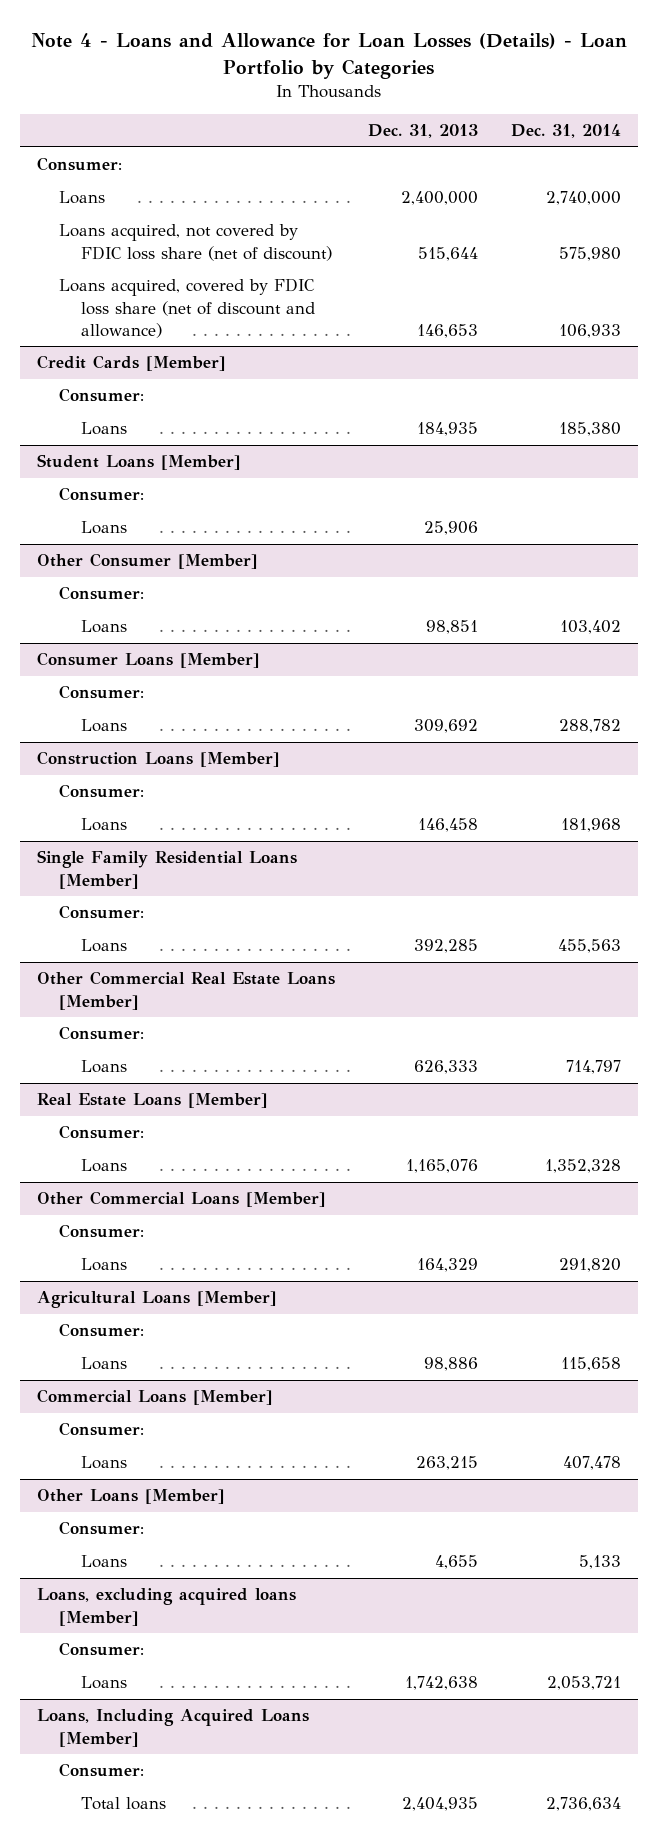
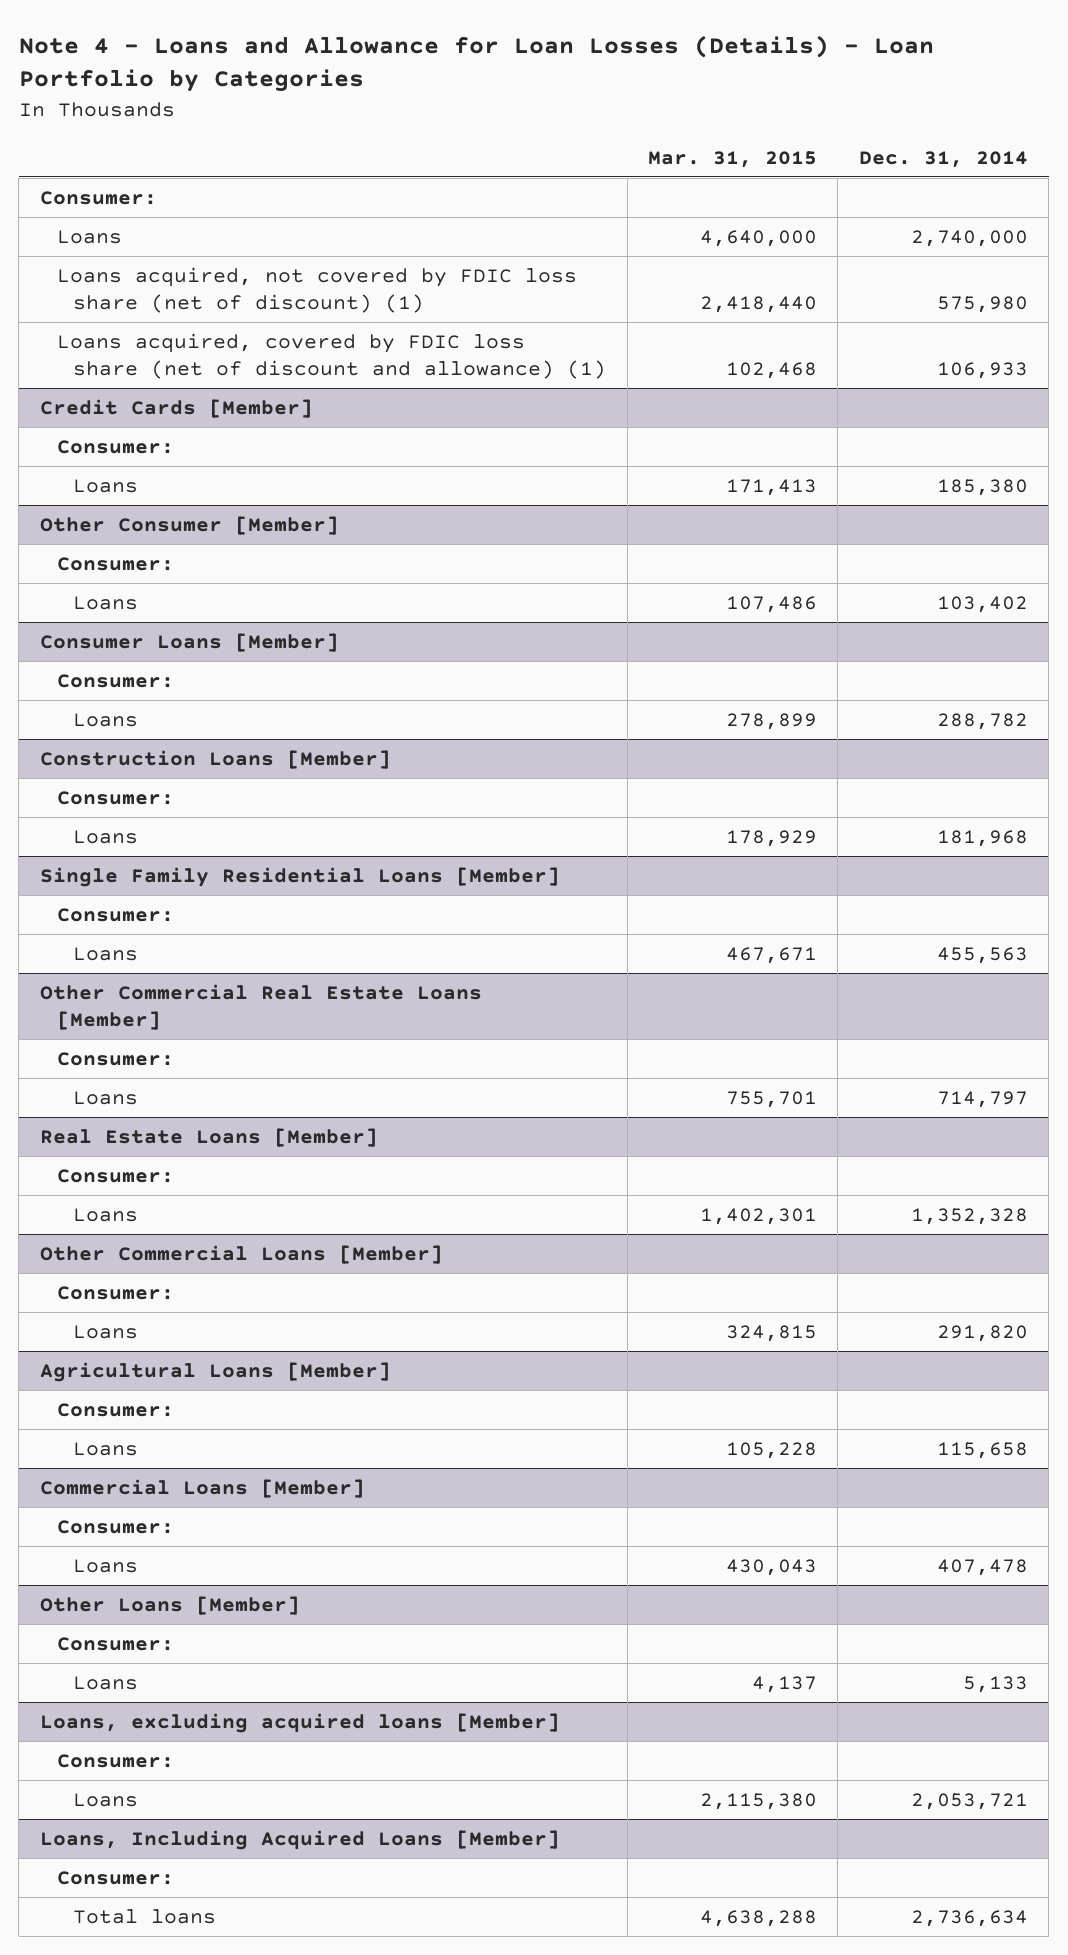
- | Dec. 31, 2013 | Dec. 31, 2014
+ | Mar. 31, 2015 | Dec. 31, 2014
- Loans acquired, not covered by FDIC loss share (net of discount) | 515,644 | 575,980
- Loans acquired, covered by FDIC loss share (net of discount and allowance) | 146,653 | 106,933
+ Loans acquired, not covered by FDIC loss share (net of discount) (1) | 2,418,440 | 575,980
+ Loans acquired, covered by FDIC loss share (net of discount and allowance) (1) | 102,468 | 106,933
- Student Loans [Member]
- Consumer:
- Loans | 25,906 |

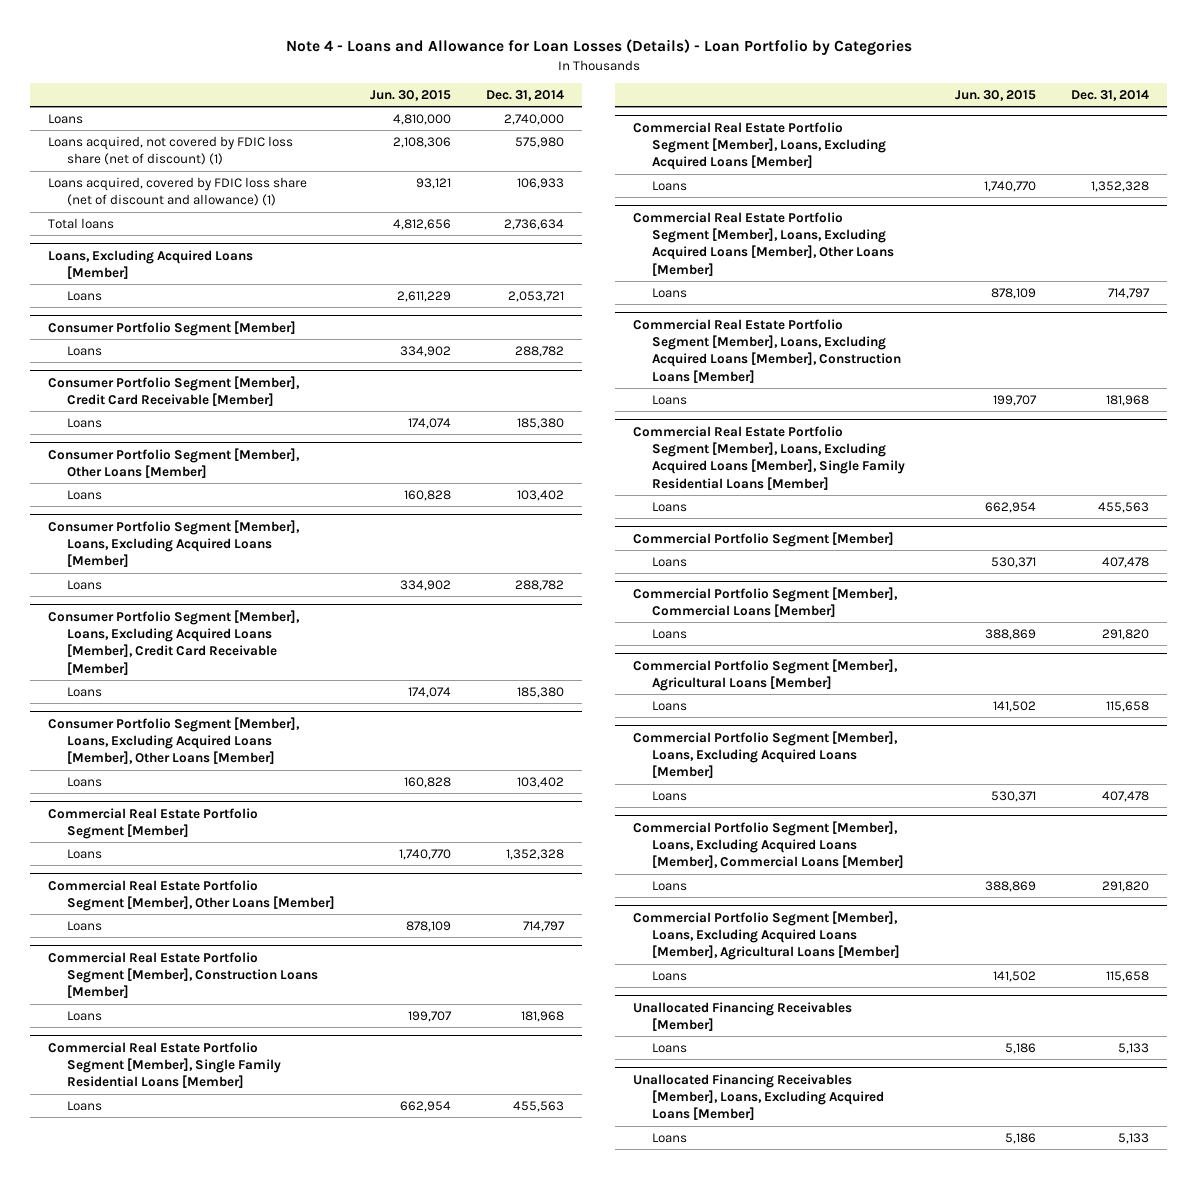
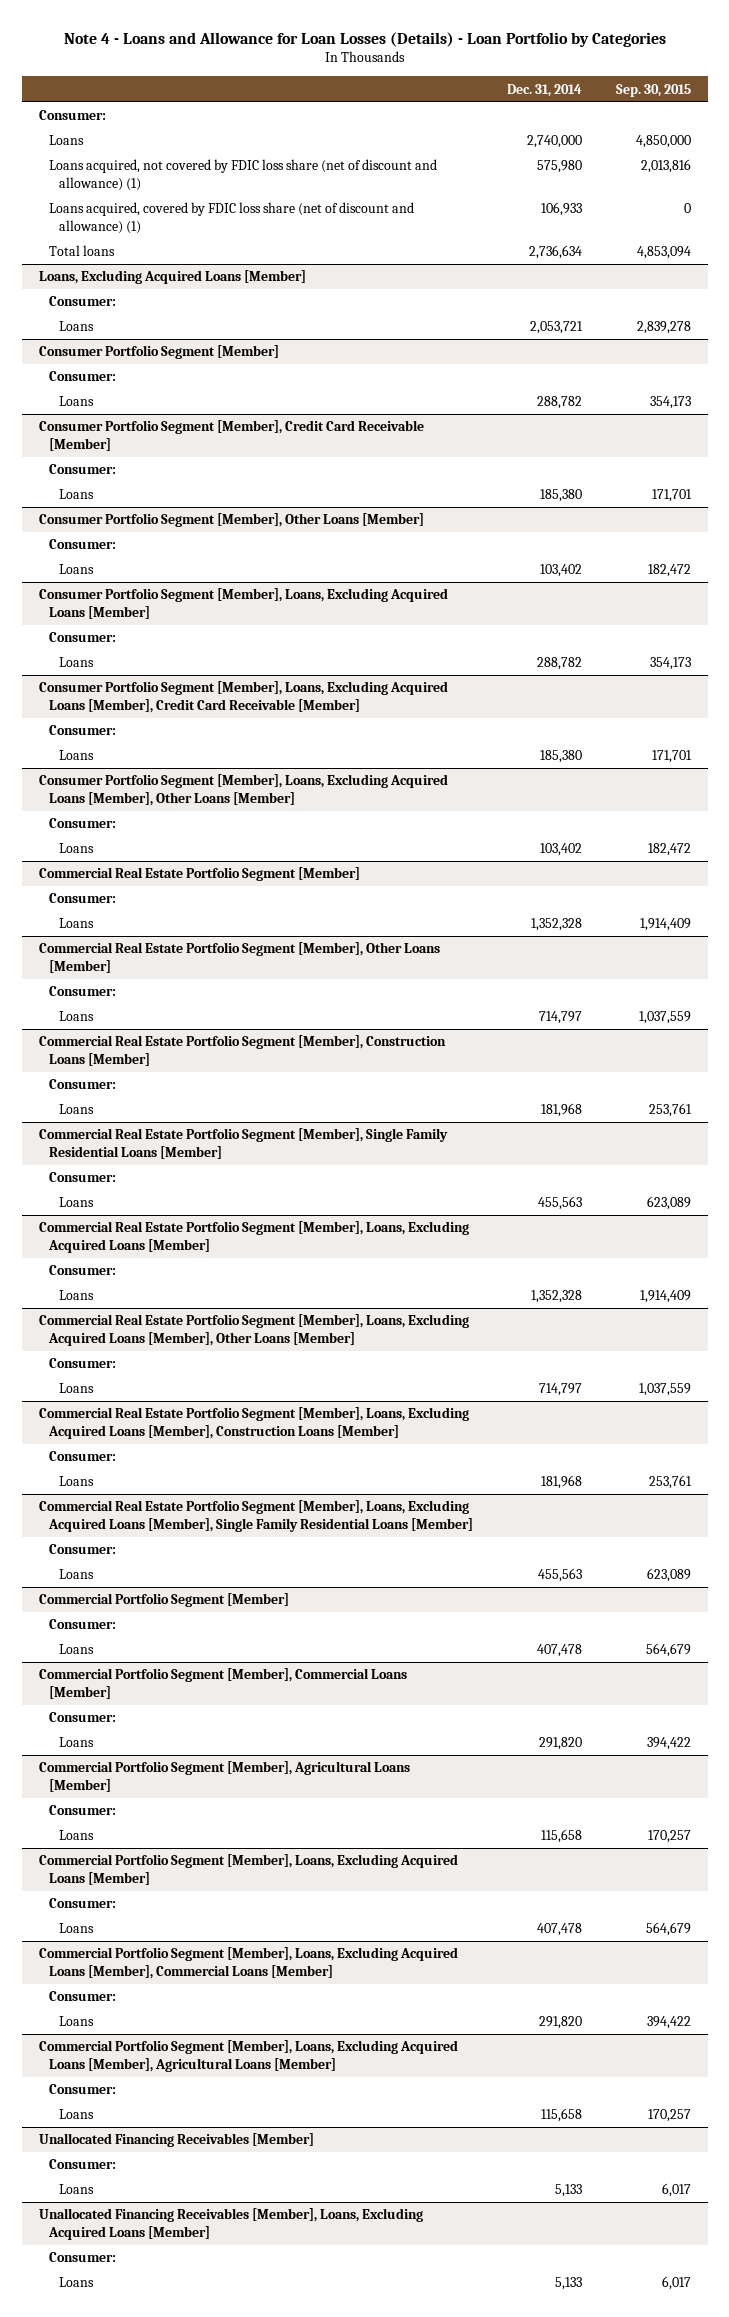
- | Jun. 30, 2015 | Dec. 31, 2014
+ | Dec. 31, 2014 | Sep. 30, 2015
+ Consumer:
- Loans acquired, not covered by FDIC loss share (net of discount) (1) | 2,108,306 | 575,980
+ Loans acquired, not covered by FDIC loss share (net of discount and allowance) (1) | 575,980 | 2,013,816
@ Loans, Excluding Acquired Loans [Member]
+ Consumer:
@ Consumer Portfolio Segment [Member]
+ Consumer:
@ Consumer Portfolio Segment [Member], Credit Card Receivable [Member]
+ Consumer:
@ Consumer Portfolio Segment [Member], Other Loans [Member]
+ Consumer:
@ Consumer Portfolio Segment [Member], Loans, Excluding Acquired Loans [Member]
+ Consumer:
@ Consumer Portfolio Segment [Member], Loans, Excluding Acquired Loans [Member], Credit Card Receivable [Member]
+ Consumer:
@ Consumer Portfolio Segment [Member], Loans, Excluding Acquired Loans [Member], Other Loans [Member]
+ Consumer:
@ Commercial Real Estate Portfolio Segment [Member]
+ Consumer:
@ Commercial Real Estate Portfolio Segment [Member], Other Loans [Member]
+ Consumer:
@ Commercial Real Estate Portfolio Segment [Member], Construction Loans [Member]
+ Consumer:
@ Commercial Real Estate Portfolio Segment [Member], Single Family Residential Loans [Member]
+ Consumer:
@ Commercial Real Estate Portfolio Segment [Member], Loans, Excluding Acquired Loans [Member]
+ Consumer:
@ Commercial Real Estate Portfolio Segment [Member], Loans, Excluding Acquired Loans [Member], Other Loans [Member]
+ Consumer:
@ Commercial Real Estate Portfolio Segment [Member], Loans, Excluding Acquired Loans [Member], Construction Loans [Member]
+ Consumer:
@ Commercial Real Estate Portfolio Segment [Member], Loans, Excluding Acquired Loans [Member], Single Family Residential Loans [Member]
+ Consumer:
@ Commercial Portfolio Segment [Member]
+ Consumer:
@ Commercial Portfolio Segment [Member], Commercial Loans [Member]
+ Consumer:
@ Commercial Portfolio Segment [Member], Agricultural Loans [Member]
+ Consumer:
@ Commercial Portfolio Segment [Member], Loans, Excluding Acquired Loans [Member]
+ Consumer:
@ Commercial Portfolio Segment [Member], Loans, Excluding Acquired Loans [Member], Commercial Loans [Member]
+ Consumer:
@ Commercial Portfolio Segment [Member], Loans, Excluding Acquired Loans [Member], Agricultural Loans [Member]
+ Consumer:
@ Unallocated Financing Receivables [Member]
+ Consumer:
@ Unallocated Financing Receivables [Member], Loans, Excluding Acquired Loans [Member]
+ Consumer:

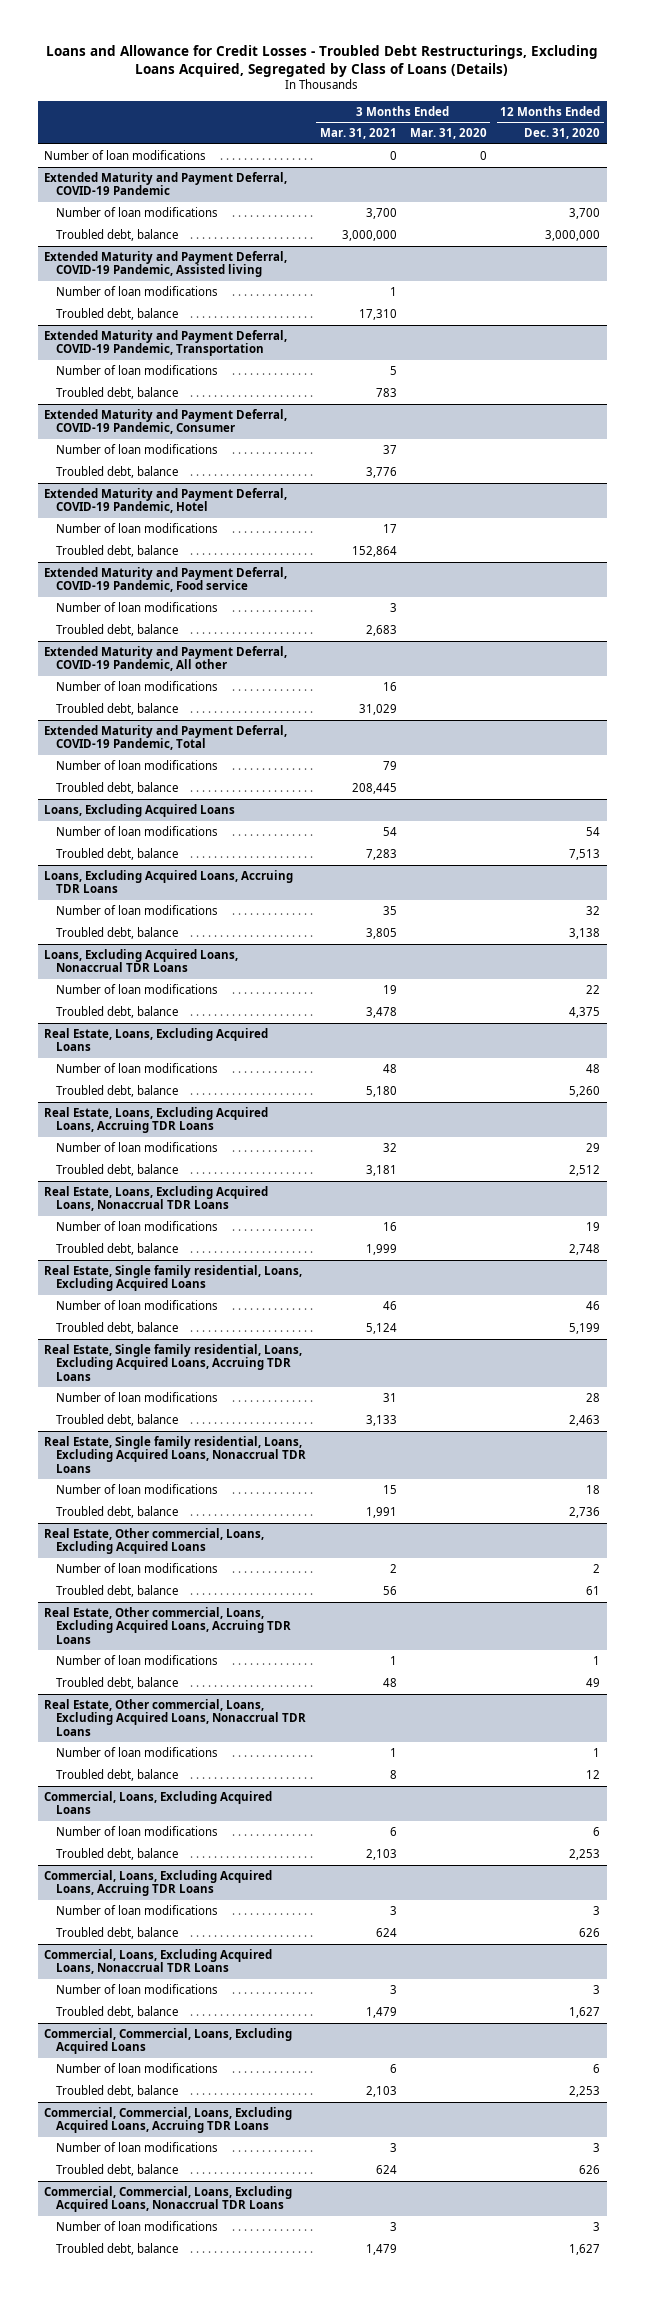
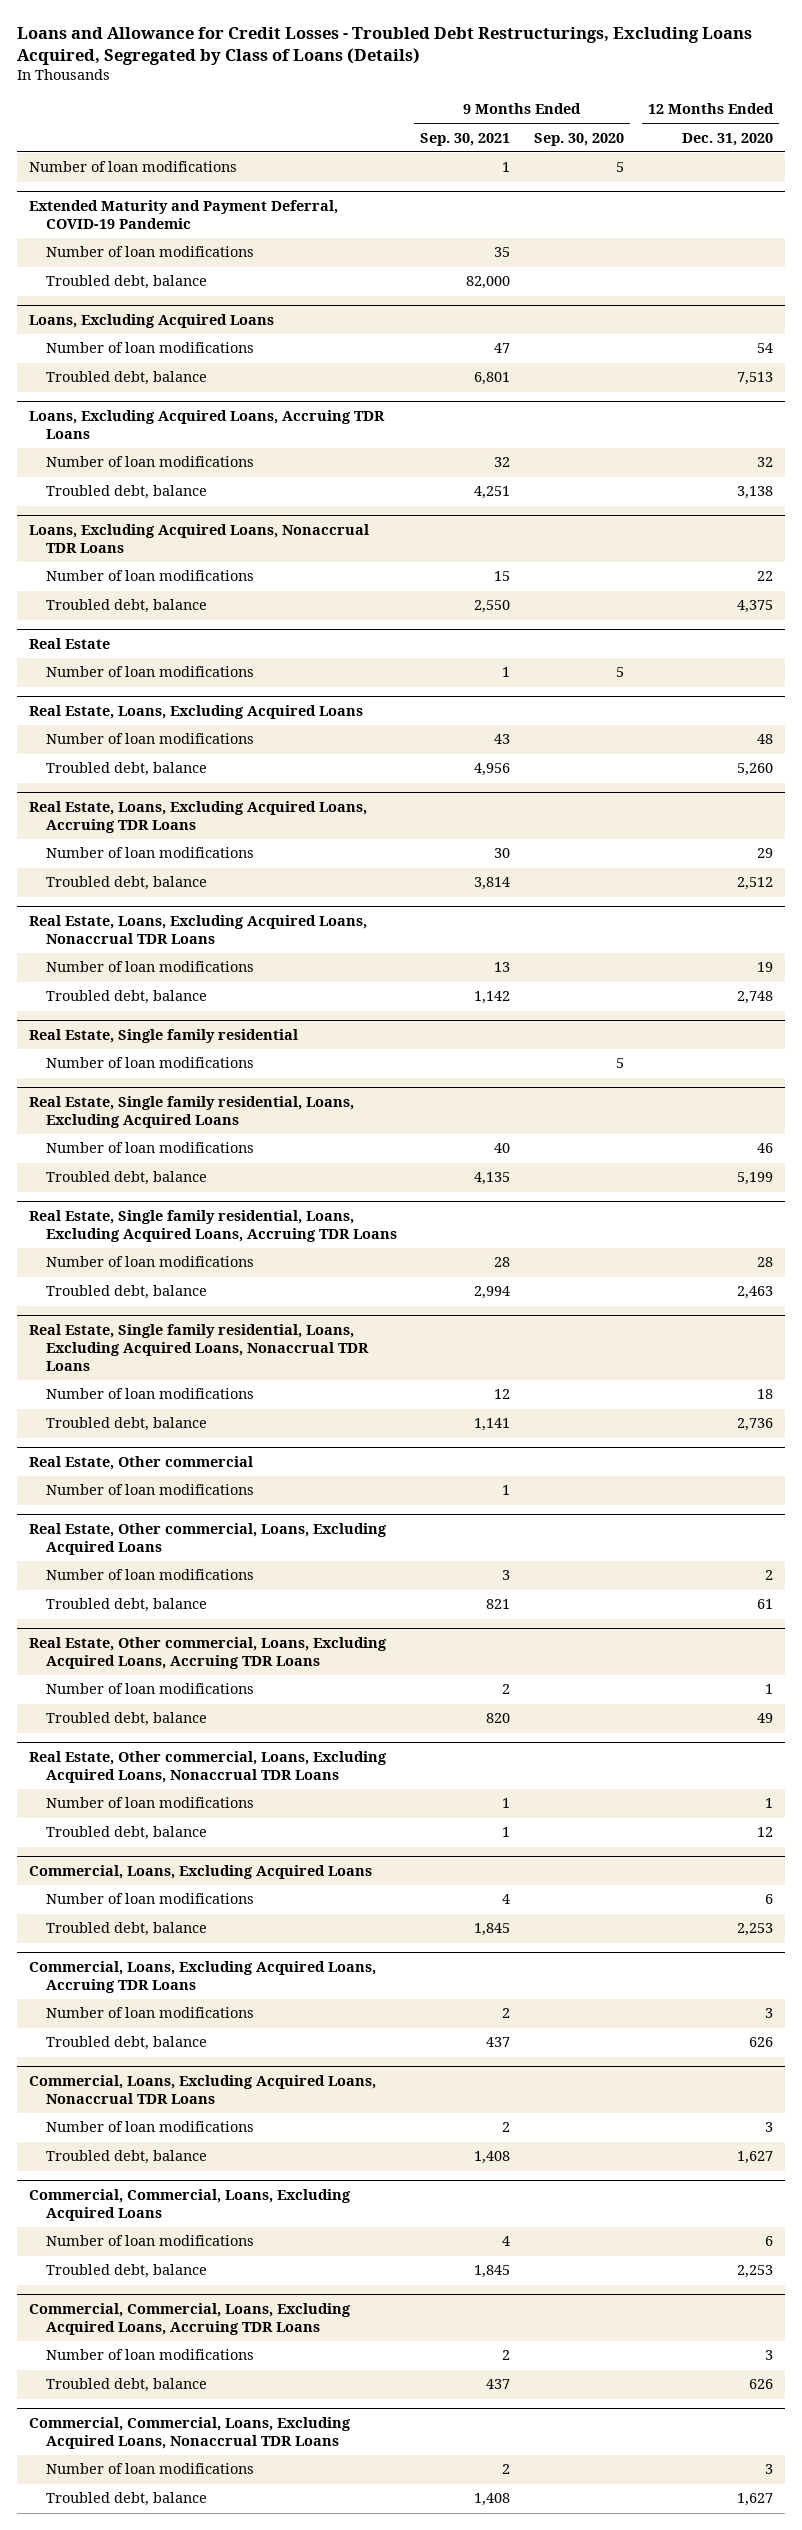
- | 3 Months Ended Mar. 31, 2021 | 3 Months Ended Mar. 31, 2020 | 12 Months Ended Dec. 31, 2020
+ | 9 Months Ended Sep. 30, 2021 | 9 Months Ended Sep. 30, 2020 | 12 Months Ended Dec. 31, 2020
@ Extended Maturity and Payment Deferral, COVID-19 Pandemic
- Number of loan modifications | 3,700 | | 3,700
- Troubled debt, balance | 3,000,000 | | 3,000,000
- Extended Maturity and Payment Deferral, COVID-19 Pandemic, Assisted living
- Extended Maturity and Payment Deferral, COVID-19 Pandemic, Transportation
- Number of loan modifications | 5 | |
- Troubled debt, balance | 783 | |
- Extended Maturity and Payment Deferral, COVID-19 Pandemic, Consumer
- Number of loan modifications | 37 | |
- Troubled debt, balance | 3,776 | |
- Extended Maturity and Payment Deferral, COVID-19 Pandemic, Hotel
- Number of loan modifications | 17 | |
- Troubled debt, balance | 152,864 | |
- Extended Maturity and Payment Deferral, COVID-19 Pandemic, Food service
- Number of loan modifications | 3 | |
- Troubled debt, balance | 2,683 | |
- Extended Maturity and Payment Deferral, COVID-19 Pandemic, All other
- Number of loan modifications | 16 | |
- Troubled debt, balance | 31,029 | |
- Extended Maturity and Payment Deferral, COVID-19 Pandemic, Total
- Number of loan modifications | 79 | |
- Troubled debt, balance | 208,445 | |
+ Real Estate
+ Number of loan modifications | 1 | 5 |
+ Real Estate, Single family residential
+ Number of loan modifications | | 5 |
+ Real Estate, Other commercial
+ Number of loan modifications | 1 | |

